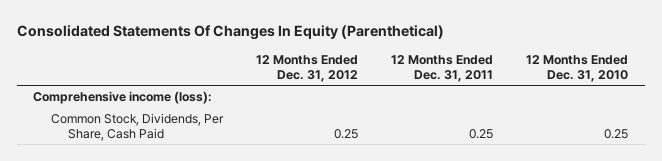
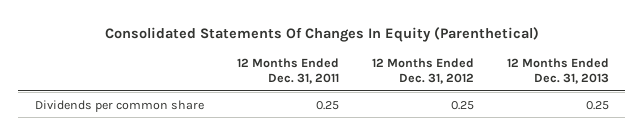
- | 12 Months Ended Dec. 31, 2012 | 12 Months Ended Dec. 31, 2011 | 12 Months Ended Dec. 31, 2010
+ | 12 Months Ended Dec. 31, 2011 | 12 Months Ended Dec. 31, 2012 | 12 Months Ended Dec. 31, 2013
- Comprehensive income (loss):
- Common Stock, Dividends, Per Share, Cash Paid | 0.25 | 0.25 | 0.25
+ Dividends per common share | 0.25 | 0.25 | 0.25

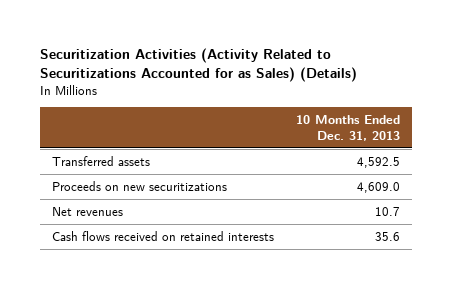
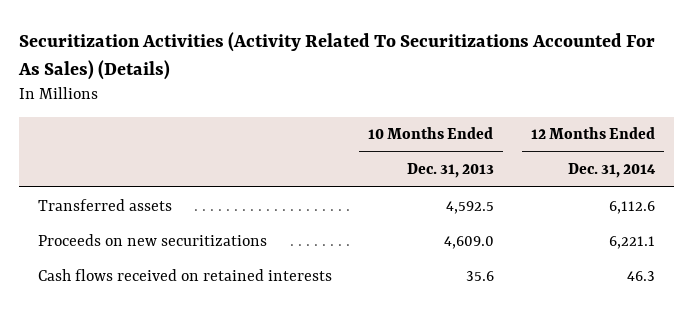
- Securitization Activities (Activity Related to Securitizations Accounted for as Sales) (Details)
+ Securitization Activities (Activity Related To Securitizations Accounted For As Sales) (Details)
- | 10 Months Ended Dec. 31, 2013
+ | 10 Months Ended Dec. 31, 2013 | 12 Months Ended Dec. 31, 2014
- Net revenues | 10.7

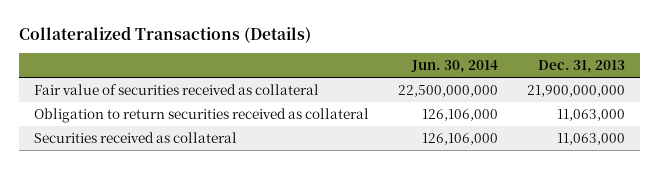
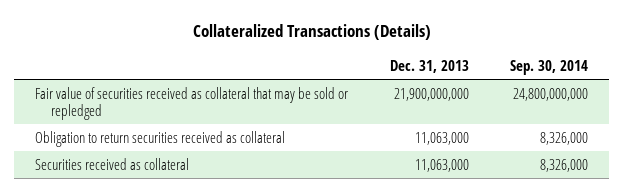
- | Jun. 30, 2014 | Dec. 31, 2013
+ | Dec. 31, 2013 | Sep. 30, 2014
- Fair value of securities received as collateral | 22,500,000,000 | 21,900,000,000
+ Fair value of securities received as collateral that may be sold or repledged | 21,900,000,000 | 24,800,000,000

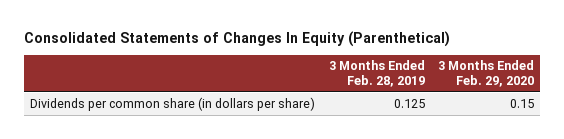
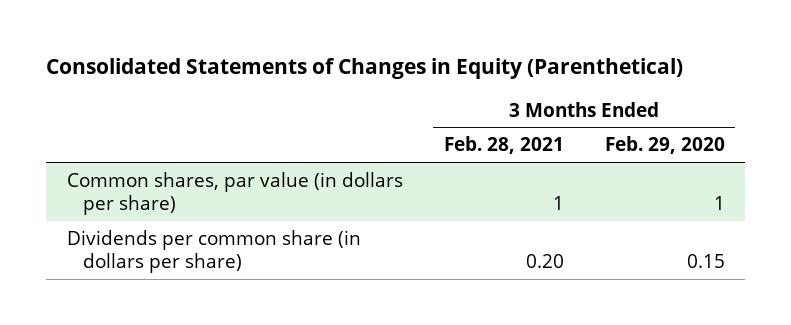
- Consolidated Statements of Changes In Equity (Parenthetical)
+ Consolidated Statements of Changes in Equity (Parenthetical)
- | 3 Months Ended Feb. 28, 2019 | 3 Months Ended Feb. 29, 2020
+ | 3 Months Ended Feb. 28, 2021 | 3 Months Ended Feb. 29, 2020
+ Common shares, par value (in dollars per share) | 1 | 1

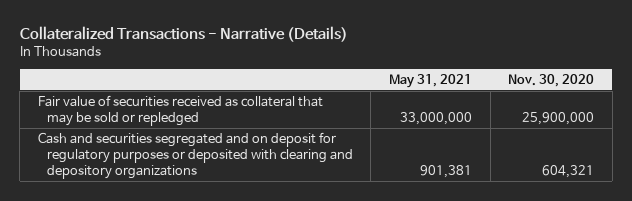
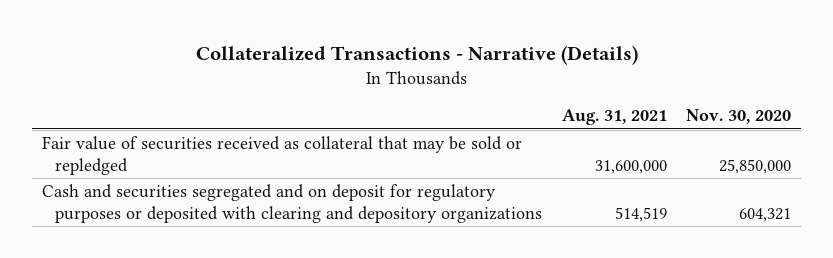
- | May 31, 2021 | Nov. 30, 2020
+ | Aug. 31, 2021 | Nov. 30, 2020
- Fair value of securities received as collateral that may be sold or repledged | 33,000,000 | 25,900,000
+ Fair value of securities received as collateral that may be sold or repledged | 31,600,000 | 25,850,000

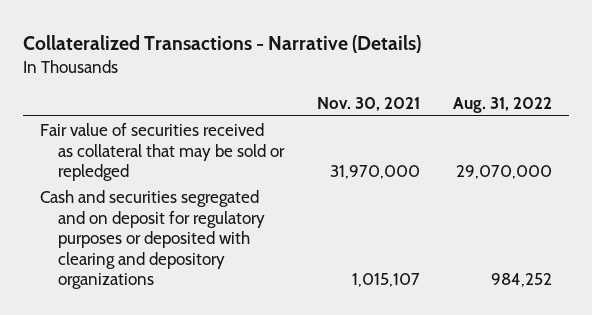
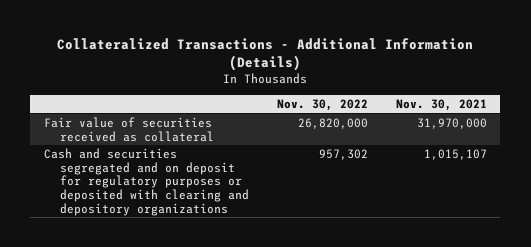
- Collateralized Transactions - Narrative (Details)
+ Collateralized Transactions - Additional Information (Details)
- | Nov. 30, 2021 | Aug. 31, 2022
+ | Nov. 30, 2022 | Nov. 30, 2021
- Fair value of securities received as collateral that may be sold or repledged | 31,970,000 | 29,070,000
+ Fair value of securities received as collateral | 26,820,000 | 31,970,000

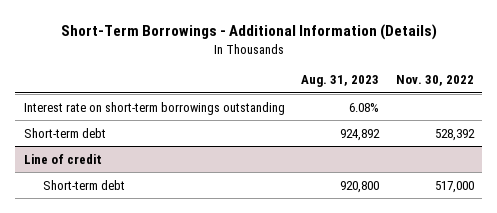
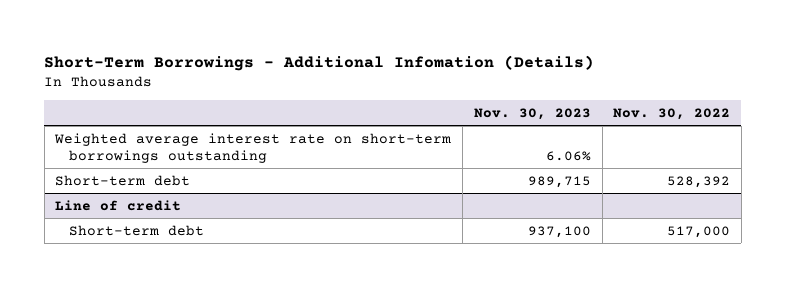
- Short-Term Borrowings - Additional Information (Details)
+ Short-Term Borrowings - Additional Infomation (Details)
- | Aug. 31, 2023 | Nov. 30, 2022
+ | Nov. 30, 2023 | Nov. 30, 2022
- Interest rate on short-term borrowings outstanding | 6.08% |
+ Weighted average interest rate on short-term borrowings outstanding | 6.06% |

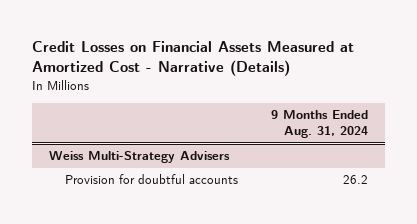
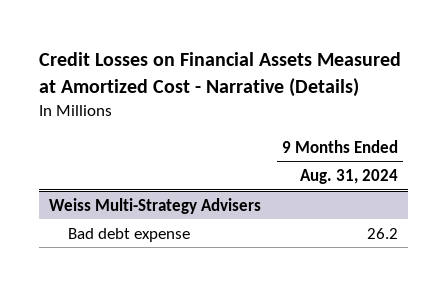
@ Weiss Multi-Strategy Advisers
- Provision for doubtful accounts | 26.2
+ Bad debt expense | 26.2

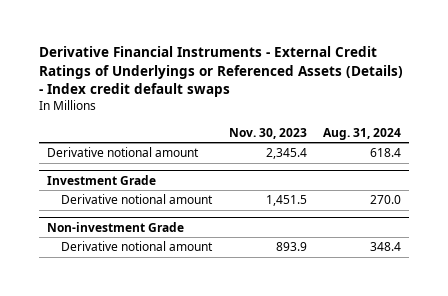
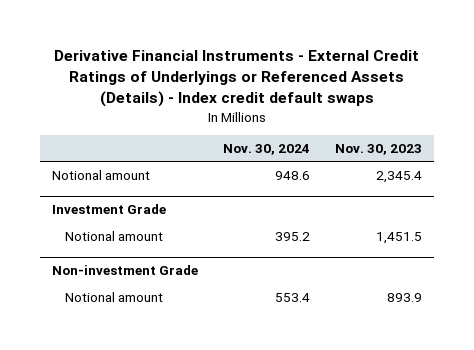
- | Nov. 30, 2023 | Aug. 31, 2024
+ | Nov. 30, 2024 | Nov. 30, 2023
- Derivative notional amount | 2,345.4 | 618.4
+ Notional amount | 948.6 | 2,345.4
@ Investment Grade
- Derivative notional amount | 1,451.5 | 270.0
+ Notional amount | 395.2 | 1,451.5
@ Non-investment Grade
- Derivative notional amount | 893.9 | 348.4
+ Notional amount | 553.4 | 893.9

